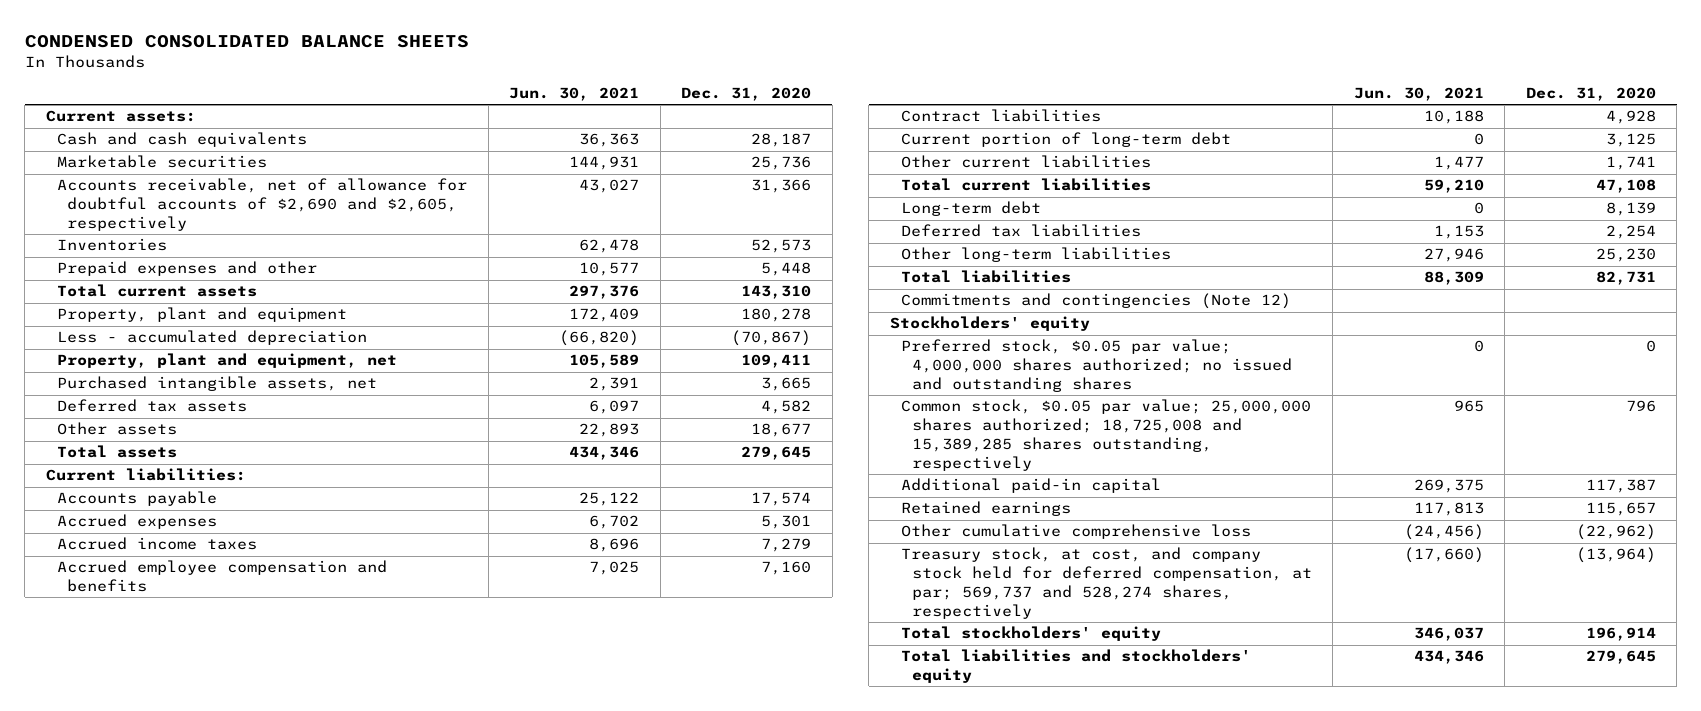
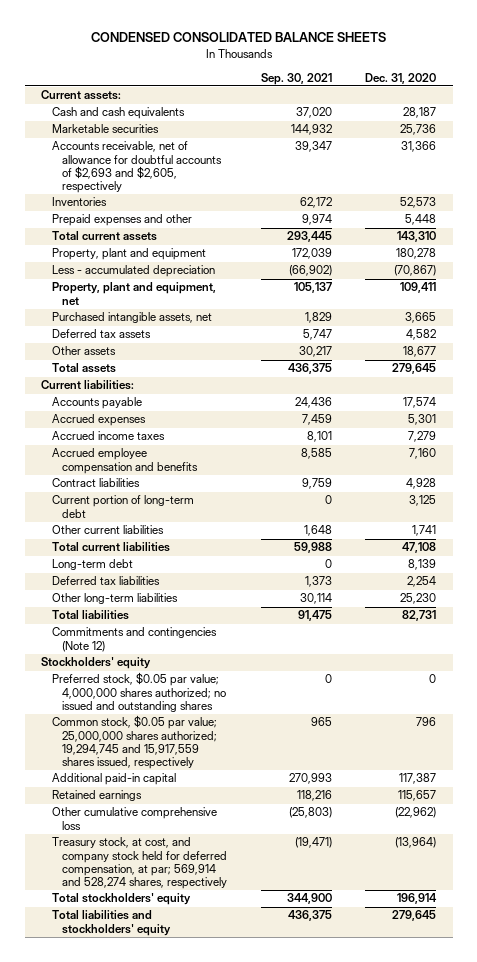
- | Jun. 30, 2021 | Dec. 31, 2020
+ | Sep. 30, 2021 | Dec. 31, 2020
- Accounts receivable, net of allowance for doubtful accounts of $2,690 and $2,605, respectively | 43,027 | 31,366
+ Accounts receivable, net of allowance for doubtful accounts of $2,693 and $2,605, respectively | 39,347 | 31,366
- Common stock, $0.05 par value; 25,000,000 shares authorized; 18,725,008 and 15,389,285 shares outstanding, respectively | 965 | 796
+ Common stock, $0.05 par value; 25,000,000 shares authorized; 19,294,745 and 15,917,559 shares issued, respectively | 965 | 796
- Treasury stock, at cost, and company stock held for deferred compensation, at par; 569,737 and 528,274 shares, respectively | (17,660) | (13,964)
+ Treasury stock, at cost, and company stock held for deferred compensation, at par; 569,914 and 528,274 shares, respectively | (19,471) | (13,964)

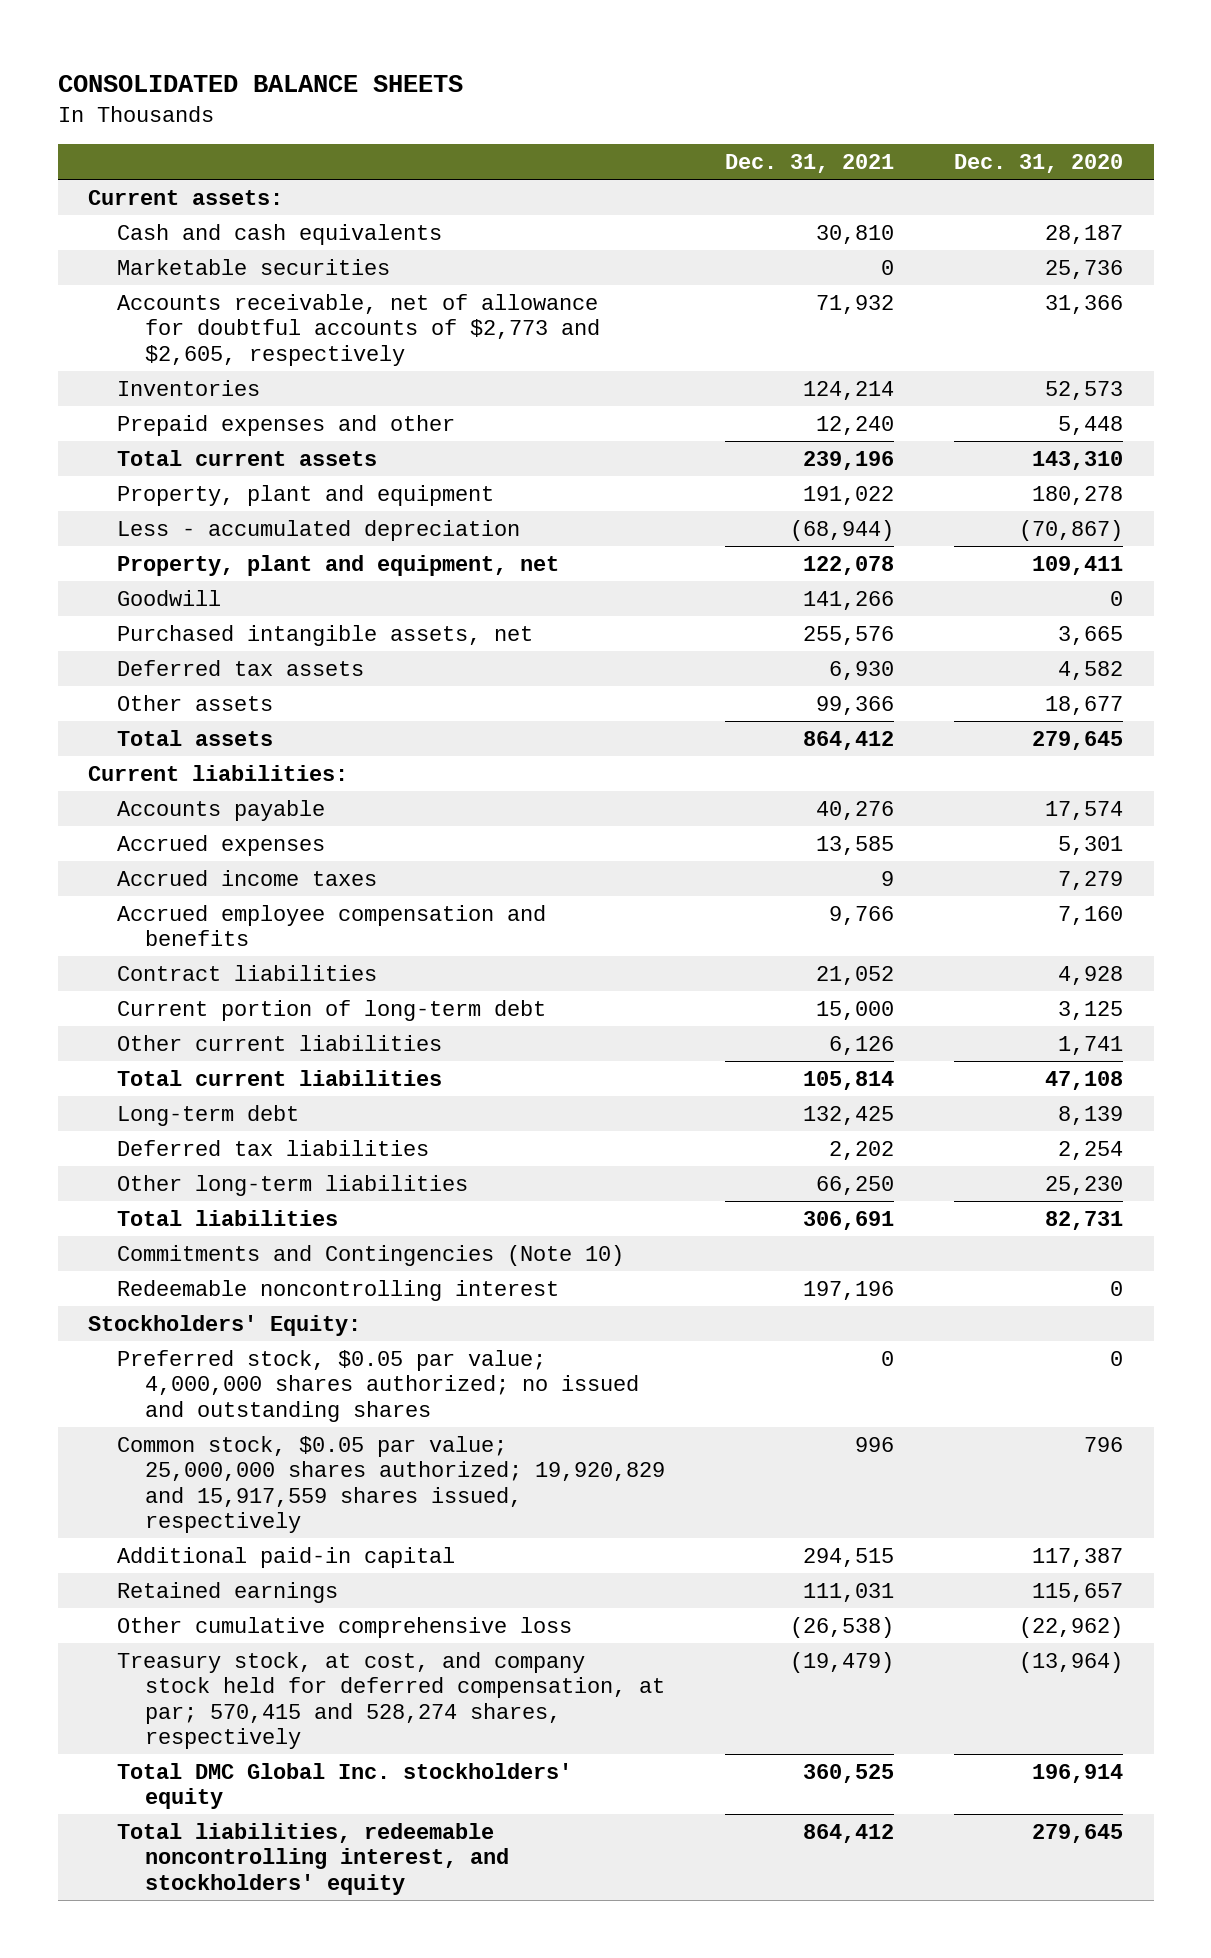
- CONDENSED CONSOLIDATED BALANCE SHEETS
+ CONSOLIDATED BALANCE SHEETS
- | Sep. 30, 2021 | Dec. 31, 2020
+ | Dec. 31, 2021 | Dec. 31, 2020
- Accounts receivable, net of allowance for doubtful accounts of $2,693 and $2,605, respectively | 39,347 | 31,366
+ Accounts receivable, net of allowance for doubtful accounts of $2,773 and $2,605, respectively | 71,932 | 31,366
+ Goodwill | 141,266 | 0
- Commitments and contingencies (Note 12)
- Stockholders' equity
+ Commitments and Contingencies (Note 10)
+ Redeemable noncontrolling interest | 197,196 | 0
+ Stockholders' Equity:
- Common stock, $0.05 par value; 25,000,000 shares authorized; 19,294,745 and 15,917,559 shares issued, respectively | 965 | 796
+ Common stock, $0.05 par value; 25,000,000 shares authorized; 19,920,829 and 15,917,559 shares issued, respectively | 996 | 796
- Treasury stock, at cost, and company stock held for deferred compensation, at par; 569,914 and 528,274 shares, respectively | (19,471) | (13,964)
- Total stockholders' equity | 344,900 | 196,914
- Total liabilities and stockholders' equity | 436,375 | 279,645
+ Treasury stock, at cost, and company stock held for deferred compensation, at par; 570,415 and 528,274 shares, respectively | (19,479) | (13,964)
+ Total DMC Global Inc. stockholders' equity | 360,525 | 196,914
+ Total liabilities, redeemable noncontrolling interest, and stockholders' equity | 864,412 | 279,645

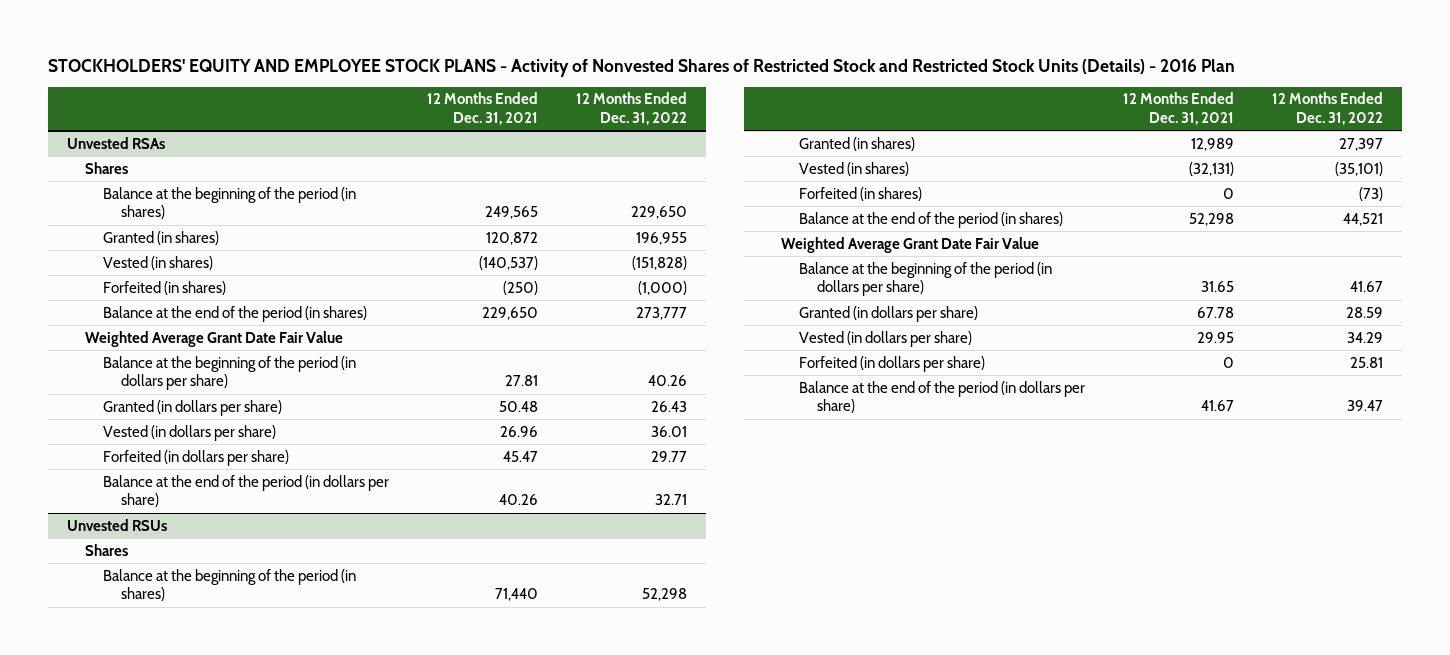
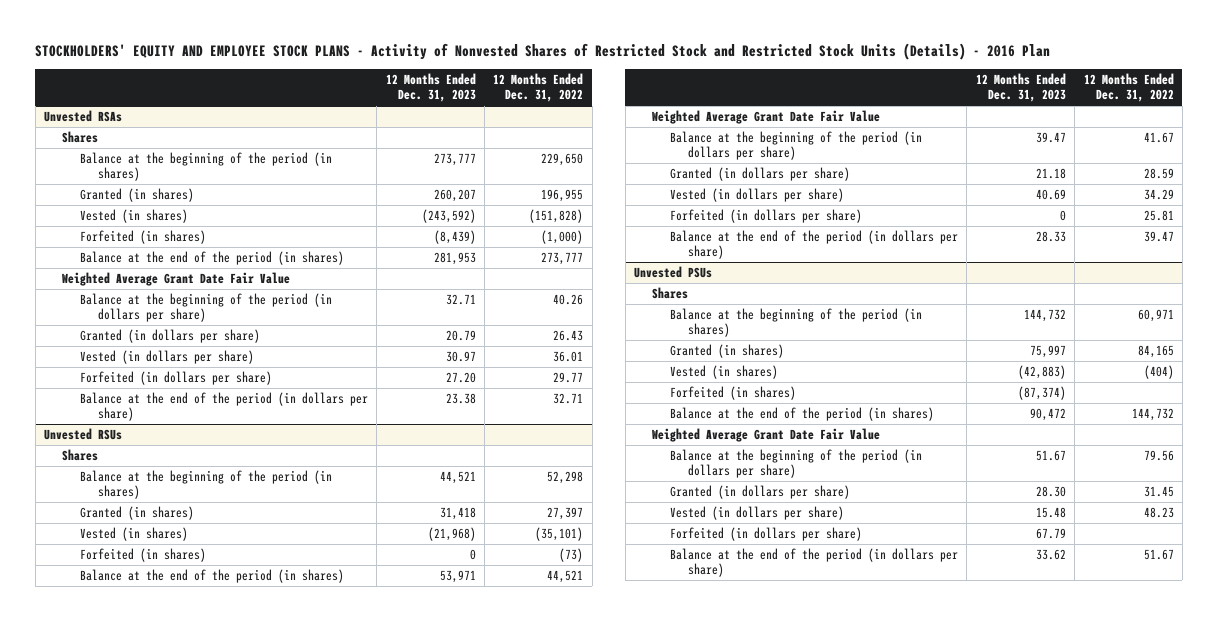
- | 12 Months Ended Dec. 31, 2021 | 12 Months Ended Dec. 31, 2022
+ | 12 Months Ended Dec. 31, 2023 | 12 Months Ended Dec. 31, 2022
+ Unvested PSUs
+ Shares
+ Balance at the beginning of the period (in shares) | 144,732 | 60,971
+ Granted (in shares) | 75,997 | 84,165
+ Vested (in shares) | (42,883) | (404)
+ Forfeited (in shares) | (87,374) |
+ Balance at the end of the period (in shares) | 90,472 | 144,732
+ Weighted Average Grant Date Fair Value
+ Balance at the beginning of the period (in dollars per share) | 51.67 | 79.56
+ Granted (in dollars per share) | 28.30 | 31.45
+ Vested (in dollars per share) | 15.48 | 48.23
+ Forfeited (in dollars per share) | 67.79 |
+ Balance at the end of the period (in dollars per share) | 33.62 | 51.67

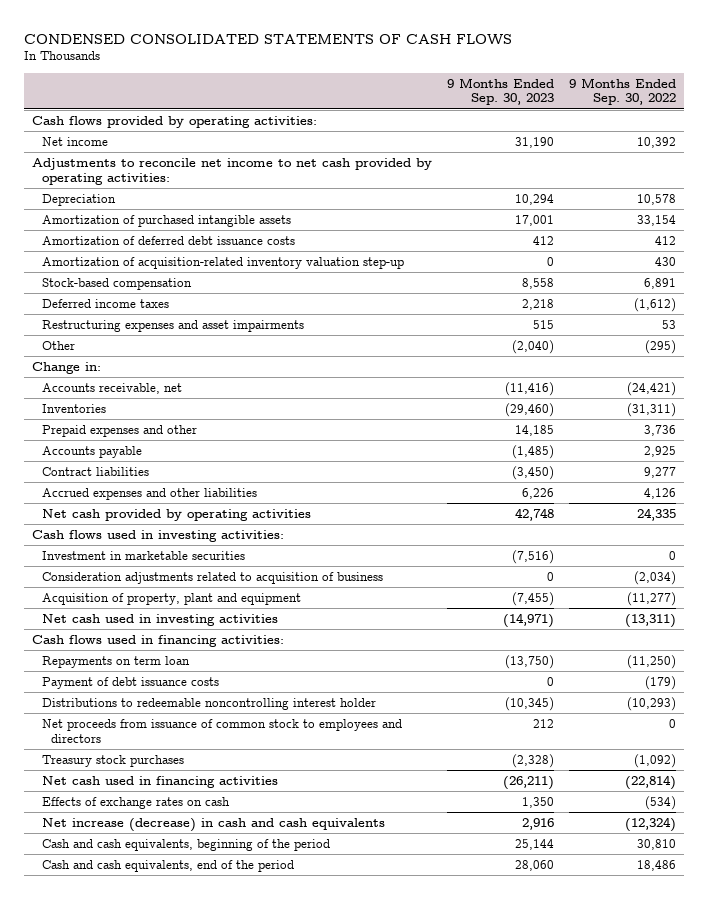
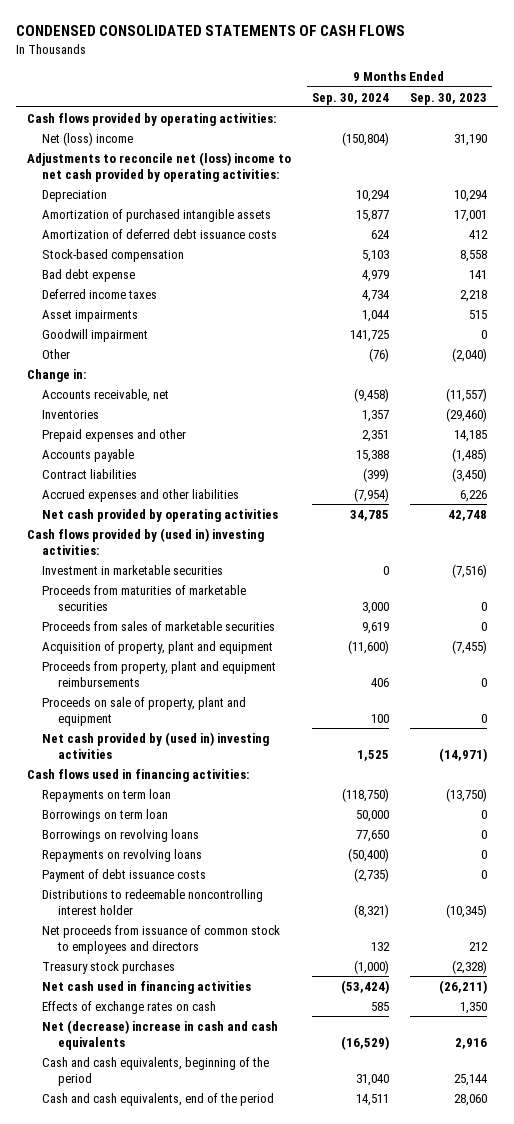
- | 9 Months Ended Sep. 30, 2023 | 9 Months Ended Sep. 30, 2022
+ | 9 Months Ended Sep. 30, 2024 | 9 Months Ended Sep. 30, 2023
- Net income | 31,190 | 10,392
- Adjustments to reconcile net income to net cash provided by operating activities:
+ Net (loss) income | (150,804) | 31,190
+ Adjustments to reconcile net (loss) income to net cash provided by operating activities:
- Amortization of acquisition-related inventory valuation step-up | 0 | 430
+ Bad debt expense | 4,979 | 141
- Restructuring expenses and asset impairments | 515 | 53
+ Asset impairments | 1,044 | 515
+ Goodwill impairment | 141,725 | 0
- Accounts receivable, net | (11,416) | (24,421)
+ Accounts receivable, net | (9,458) | (11,557)
- Cash flows used in investing activities:
+ Cash flows provided by (used in) investing activities:
- Consideration adjustments related to acquisition of business | 0 | (2,034)
+ Proceeds from maturities of marketable securities | 3,000 | 0
+ Proceeds from sales of marketable securities | 9,619 | 0
- Net cash used in investing activities | (14,971) | (13,311)
+ Proceeds from property, plant and equipment reimbursements | 406 | 0
+ Proceeds on sale of property, plant and equipment | 100 | 0
+ Net cash provided by (used in) investing activities | 1,525 | (14,971)
+ Borrowings on term loan | 50,000 | 0
+ Borrowings on revolving loans | 77,650 | 0
+ Repayments on revolving loans | (50,400) | 0
- Net increase (decrease) in cash and cash equivalents | 2,916 | (12,324)
+ Net (decrease) increase in cash and cash equivalents | (16,529) | 2,916

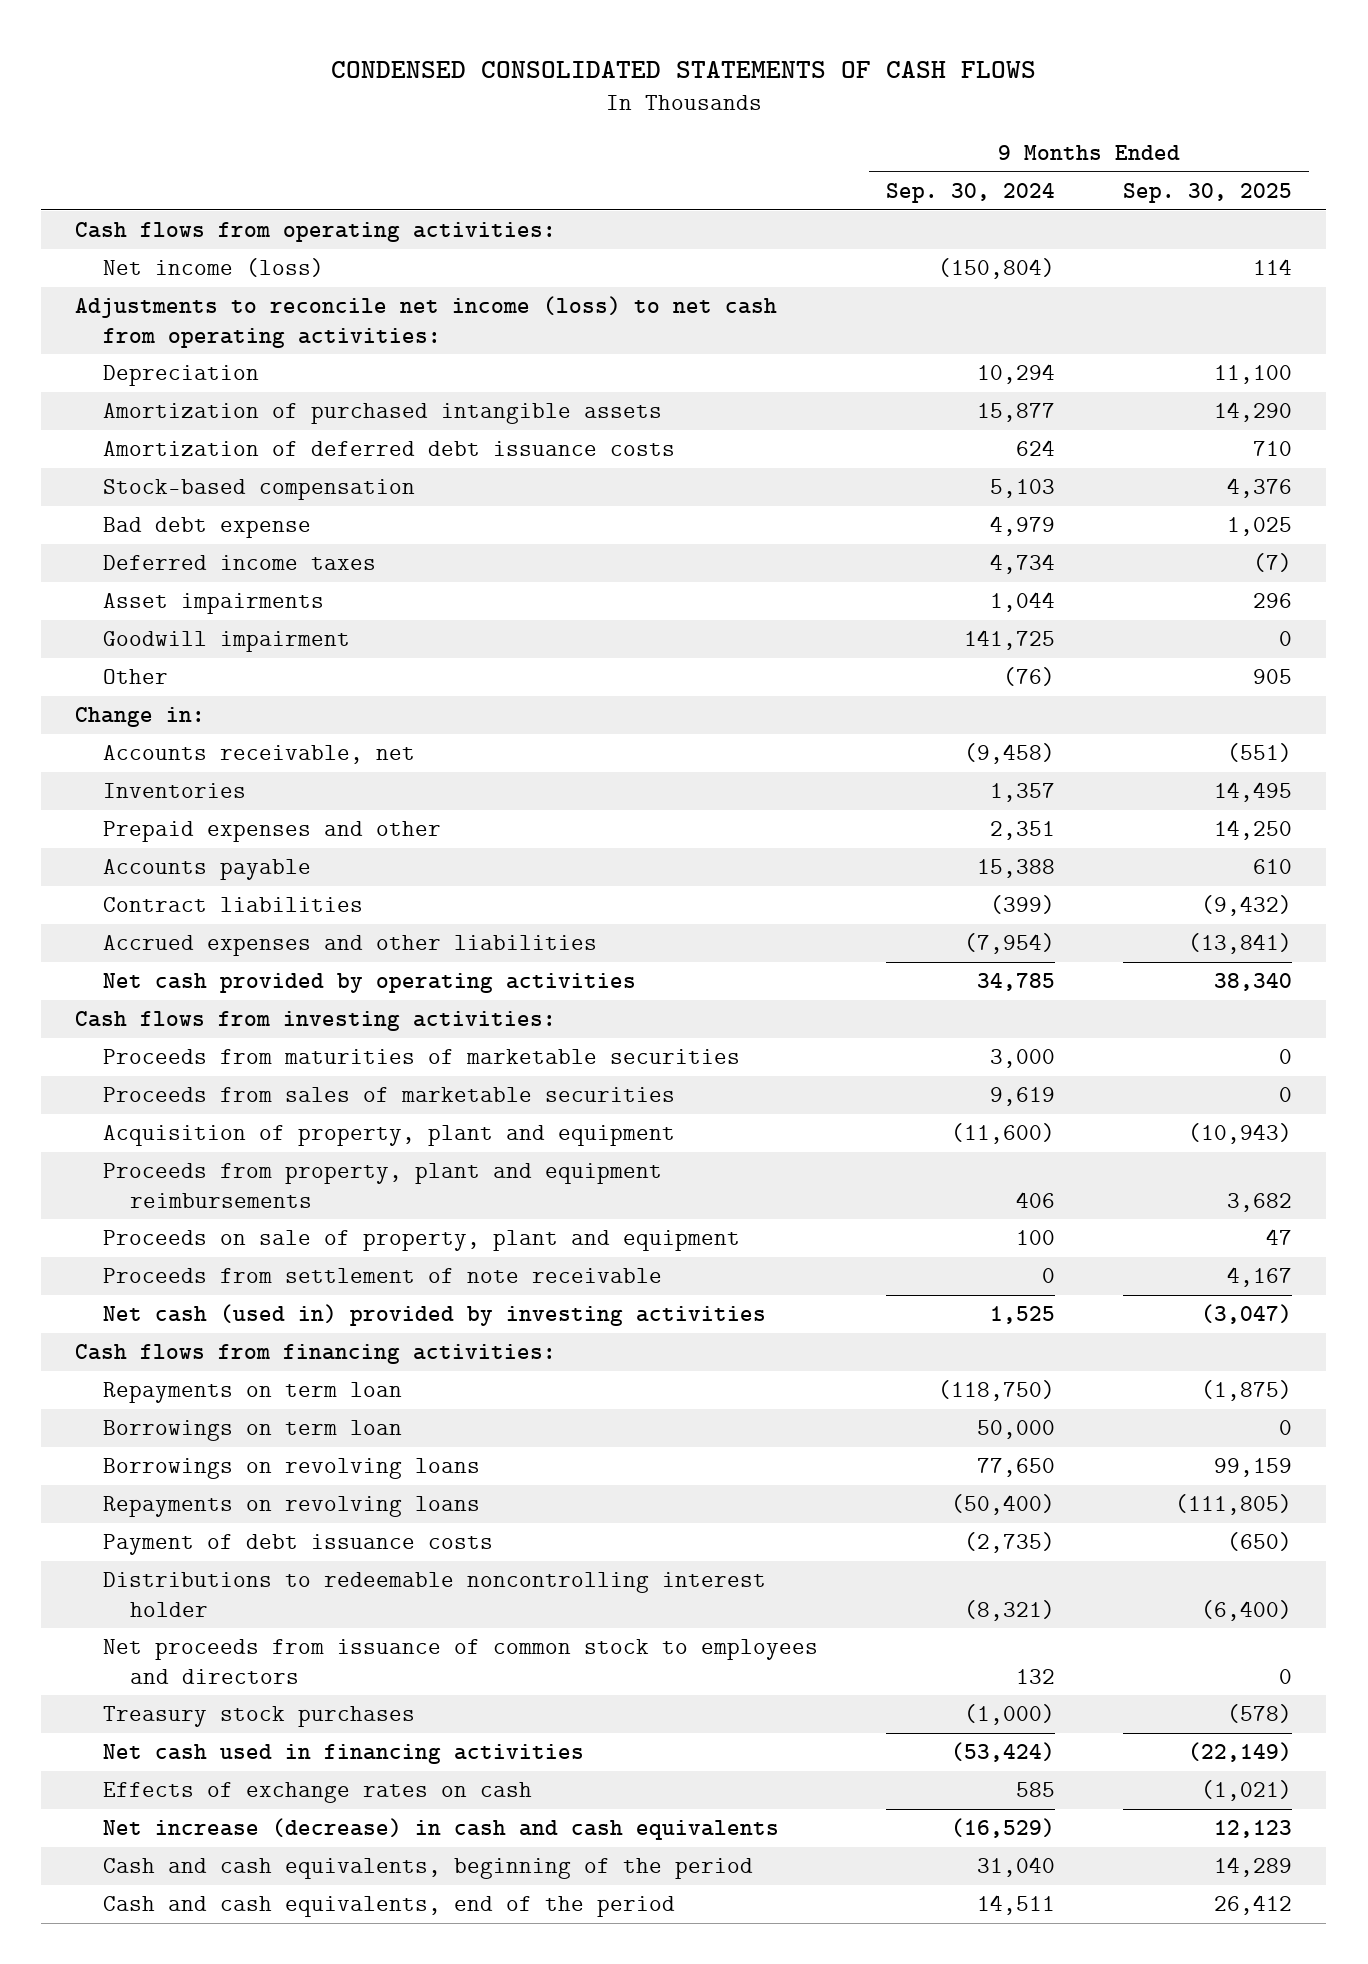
- | 9 Months Ended Sep. 30, 2024 | 9 Months Ended Sep. 30, 2023
+ | 9 Months Ended Sep. 30, 2024 | 9 Months Ended Sep. 30, 2025
- Cash flows provided by operating activities:
- Net (loss) income | (150,804) | 31,190
- Adjustments to reconcile net (loss) income to net cash provided by operating activities:
+ Cash flows from operating activities:
+ Net income (loss) | (150,804) | 114
+ Adjustments to reconcile net income (loss) to net cash from operating activities:
- Cash flows provided by (used in) investing activities:
- Investment in marketable securities | 0 | (7,516)
+ Cash flows from investing activities:
- Net cash provided by (used in) investing activities | 1,525 | (14,971)
- Cash flows used in financing activities:
+ Proceeds from settlement of note receivable | 0 | 4,167
+ Net cash (used in) provided by investing activities | 1,525 | (3,047)
+ Cash flows from financing activities:
- Net (decrease) increase in cash and cash equivalents | (16,529) | 2,916
+ Net increase (decrease) in cash and cash equivalents | (16,529) | 12,123

